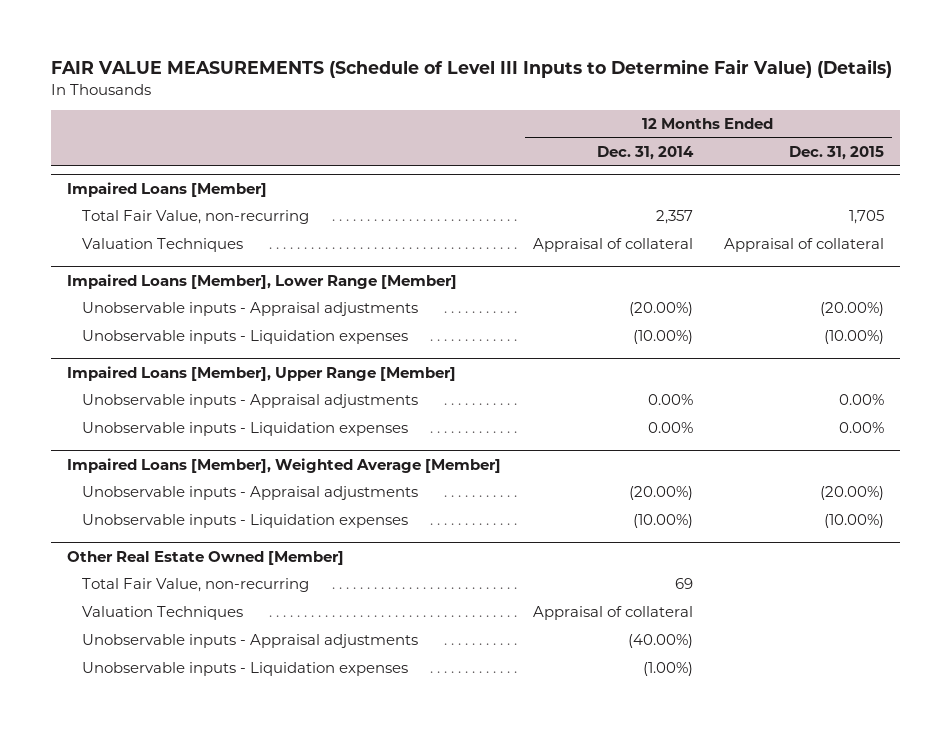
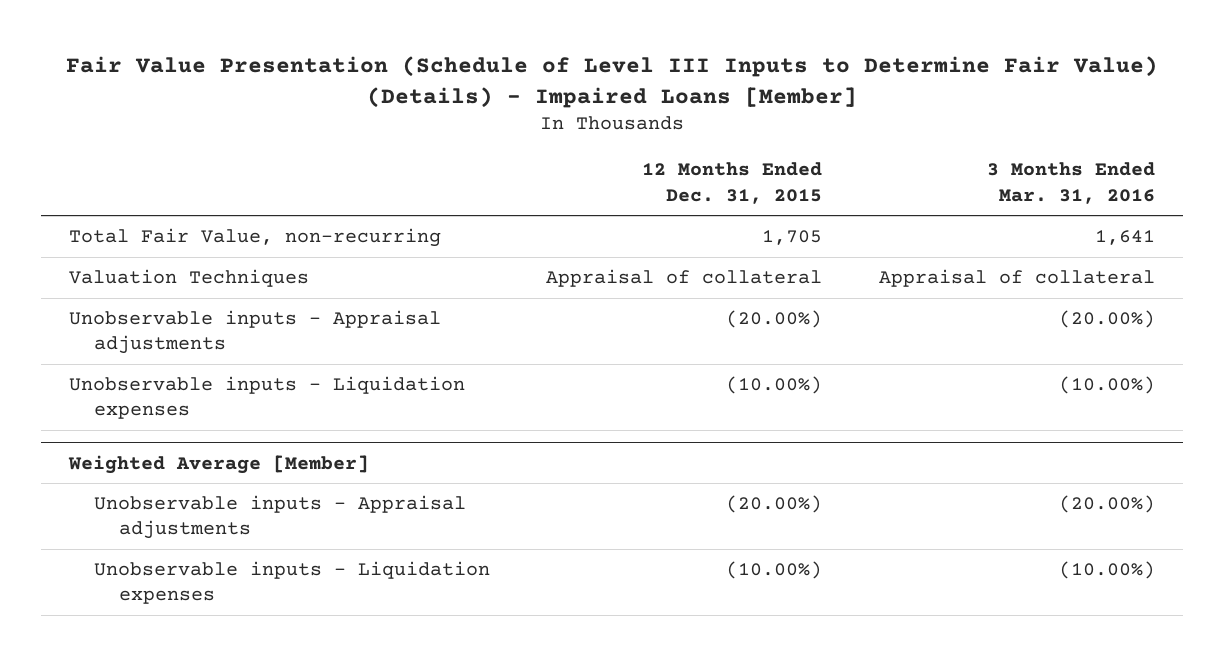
- FAIR VALUE MEASUREMENTS (Schedule of Level III Inputs to Determine Fair Value) (Details)
+ Fair Value Presentation (Schedule of Level III Inputs to Determine Fair Value) (Details) - Impaired Loans [Member]
- | 12 Months Ended Dec. 31, 2014 | 12 Months Ended Dec. 31, 2015
+ | 12 Months Ended Dec. 31, 2015 | 3 Months Ended Mar. 31, 2016
- Impaired Loans [Member]
- Impaired Loans [Member], Lower Range [Member]
- Impaired Loans [Member], Upper Range [Member]
- Unobservable inputs - Appraisal adjustments | 0.00% | 0.00%
- Unobservable inputs - Liquidation expenses | 0.00% | 0.00%
- Impaired Loans [Member], Weighted Average [Member]
+ Weighted Average [Member]
- Other Real Estate Owned [Member]
- Total Fair Value, non-recurring | 69 |
- Valuation Techniques | Appraisal of collateral |
- Unobservable inputs - Appraisal adjustments | (40.00%) |
- Unobservable inputs - Liquidation expenses | (1.00%) |

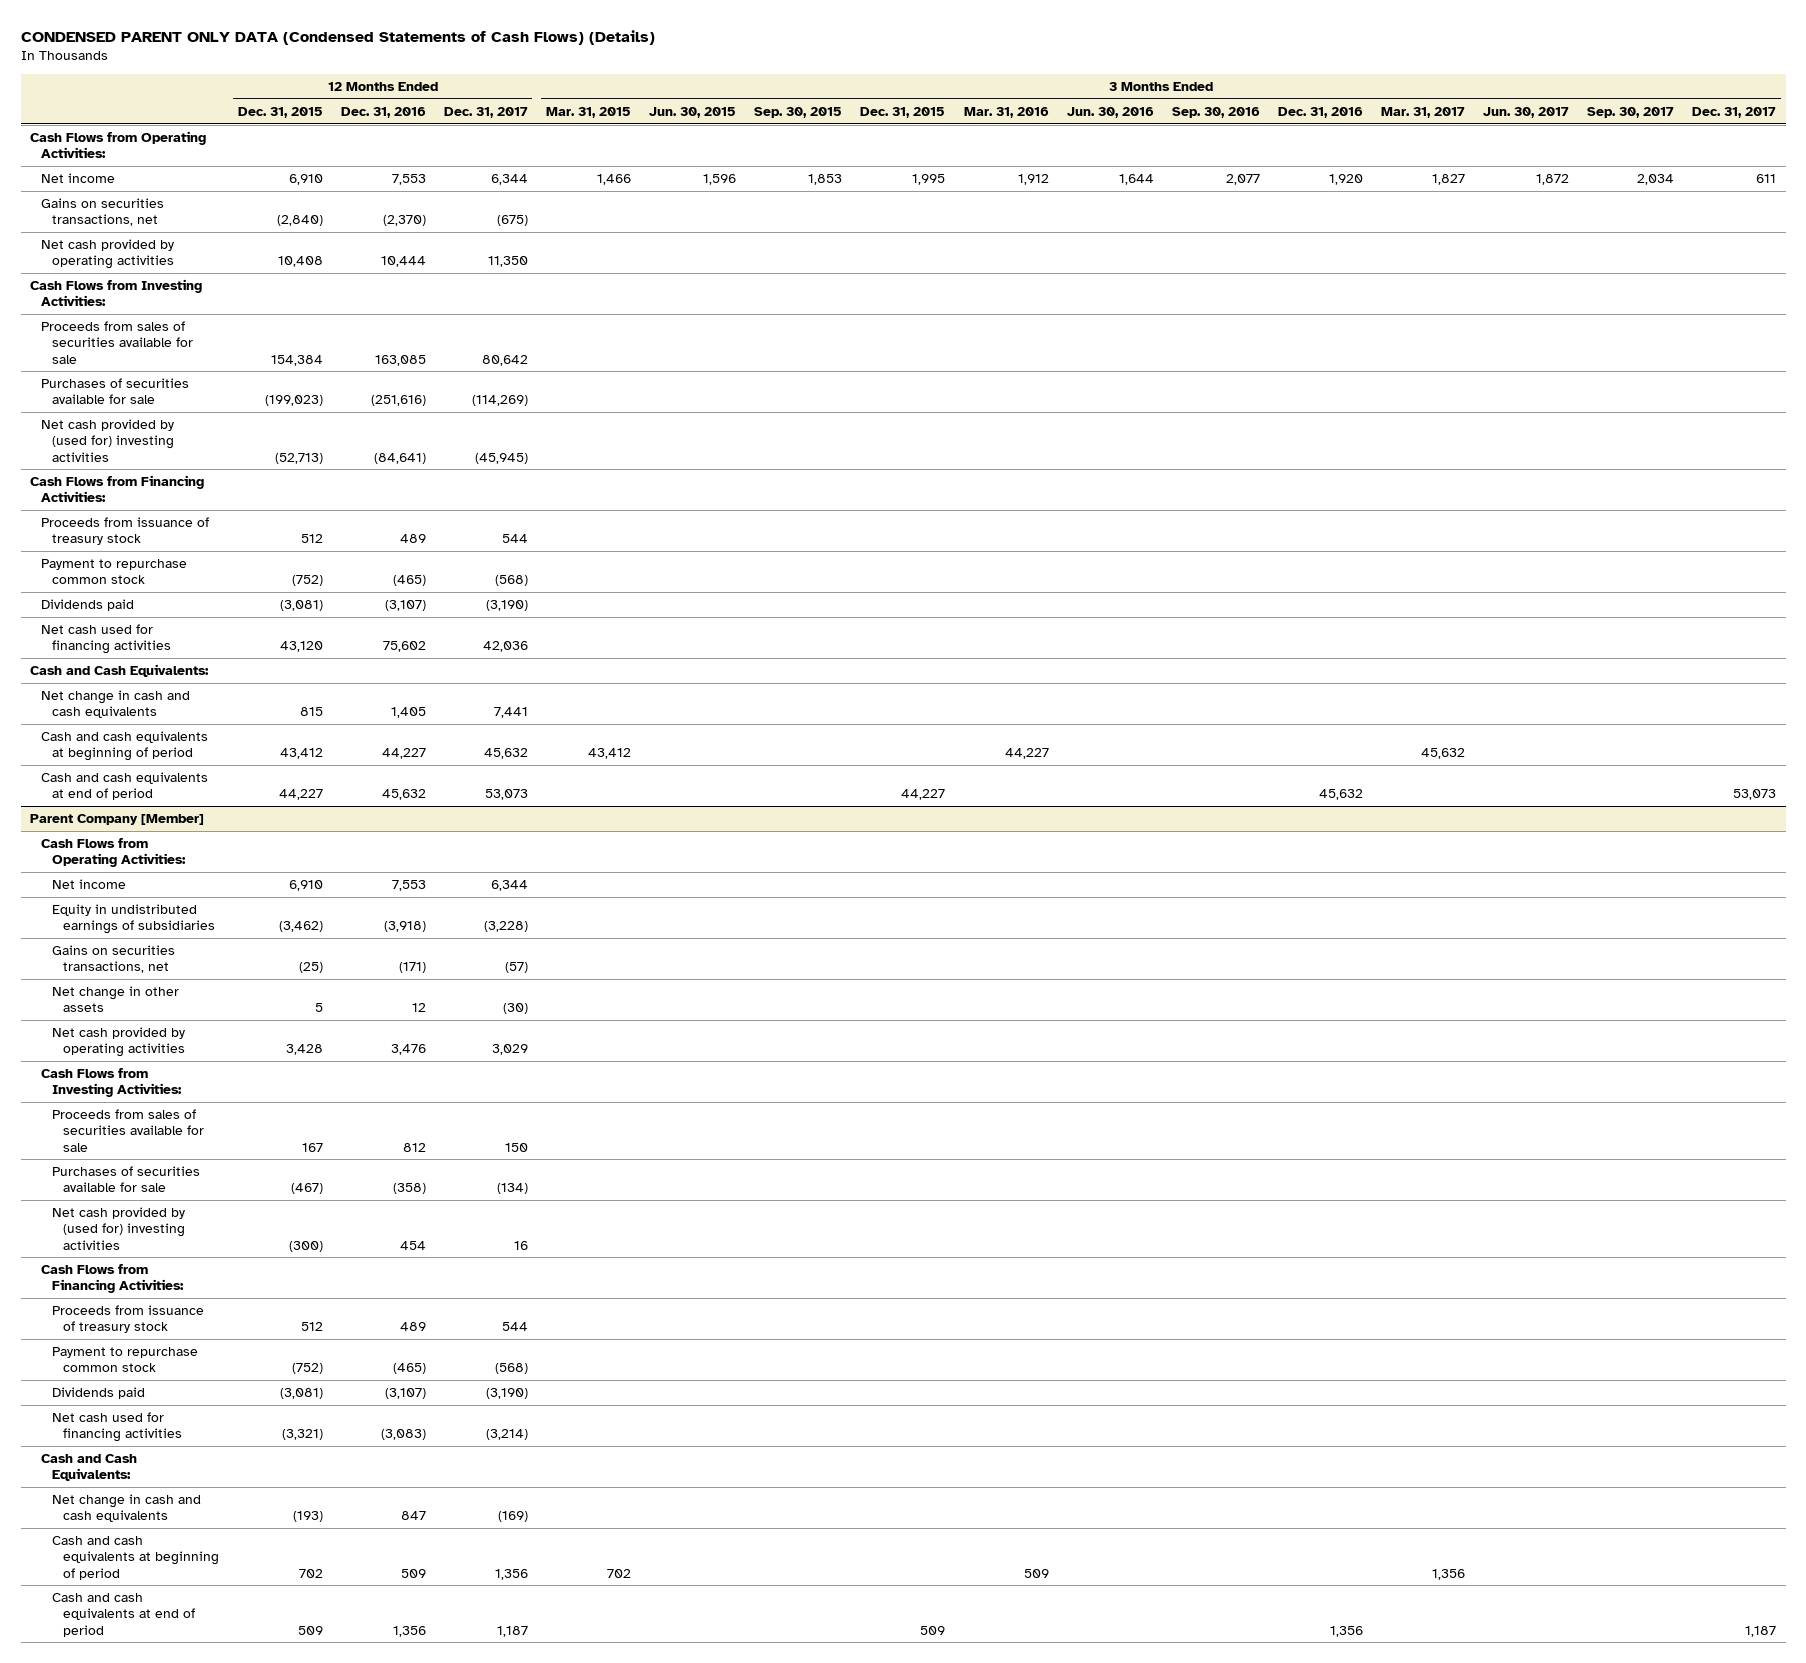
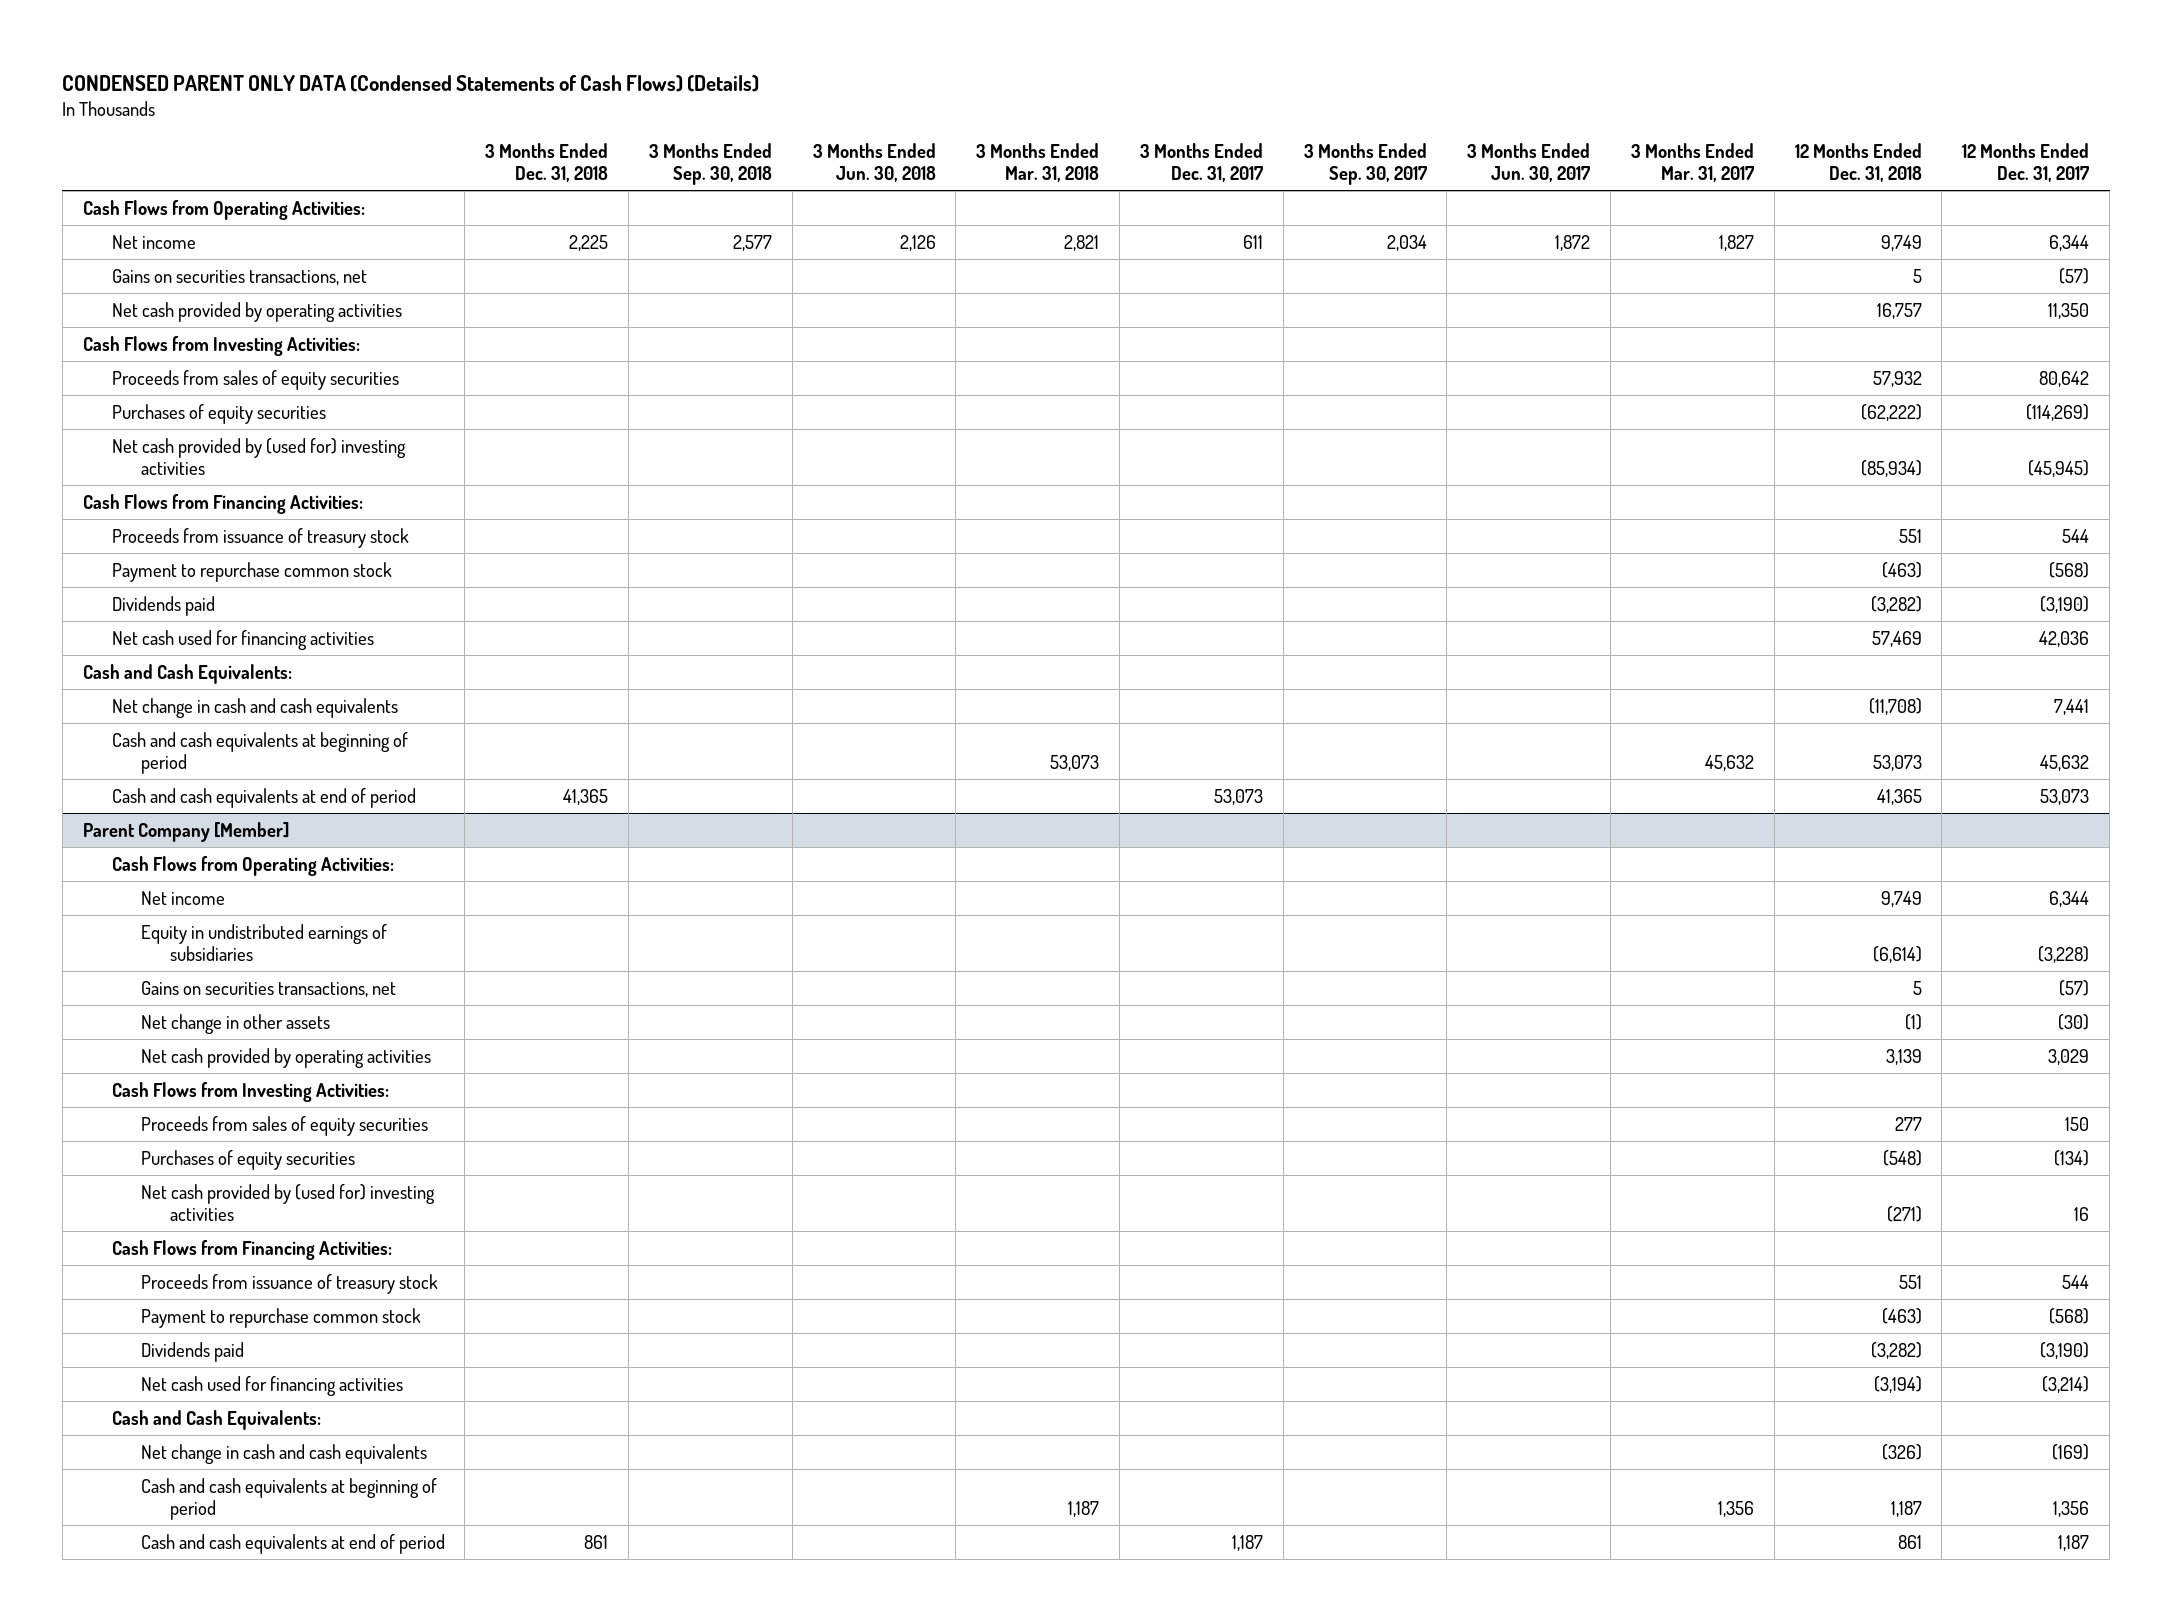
- | 12 Months Ended Dec. 31, 2015 | 12 Months Ended Dec. 31, 2016 | 12 Months Ended Dec. 31, 2017 | 3 Months Ended Mar. 31, 2015 | 3 Months Ended Jun. 30, 2015 | 3 Months Ended Sep. 30, 2015 | 3 Months Ended Dec. 31, 2015 | 3 Months Ended Mar. 31, 2016 | 3 Months Ended Jun. 30, 2016 | 3 Months Ended Sep. 30, 2016 | 3 Months Ended Dec. 31, 2016 | 3 Months Ended Mar. 31, 2017 | 3 Months Ended Jun. 30, 2017 | 3 Months Ended Sep. 30, 2017 | 3 Months Ended Dec. 31, 2017
+ | 3 Months Ended Dec. 31, 2018 | 3 Months Ended Sep. 30, 2018 | 3 Months Ended Jun. 30, 2018 | 3 Months Ended Mar. 31, 2018 | 3 Months Ended Dec. 31, 2017 | 3 Months Ended Sep. 30, 2017 | 3 Months Ended Jun. 30, 2017 | 3 Months Ended Mar. 31, 2017 | 12 Months Ended Dec. 31, 2018 | 12 Months Ended Dec. 31, 2017
- Gains on securities transactions, net | (2,840) | (2,370) | (675) | | | | | | | | | | | |
+ Gains on securities transactions, net | | | | | | | | | 5 | (57)
- Proceeds from sales of securities available for sale | 154,384 | 163,085 | 80,642 | | | | | | | | | | | |
- Purchases of securities available for sale | (199,023) | (251,616) | (114,269) | | | | | | | | | | | |
+ Proceeds from sales of equity securities | | | | | | | | | 57,932 | 80,642
+ Purchases of equity securities | | | | | | | | | (62,222) | (114,269)
@ Parent Company [Member]
- Proceeds from sales of securities available for sale | 167 | 812 | 150 | | | | | | | | | | | |
- Purchases of securities available for sale | (467) | (358) | (134) | | | | | | | | | | | |
+ Proceeds from sales of equity securities | | | | | | | | | 277 | 150
+ Purchases of equity securities | | | | | | | | | (548) | (134)

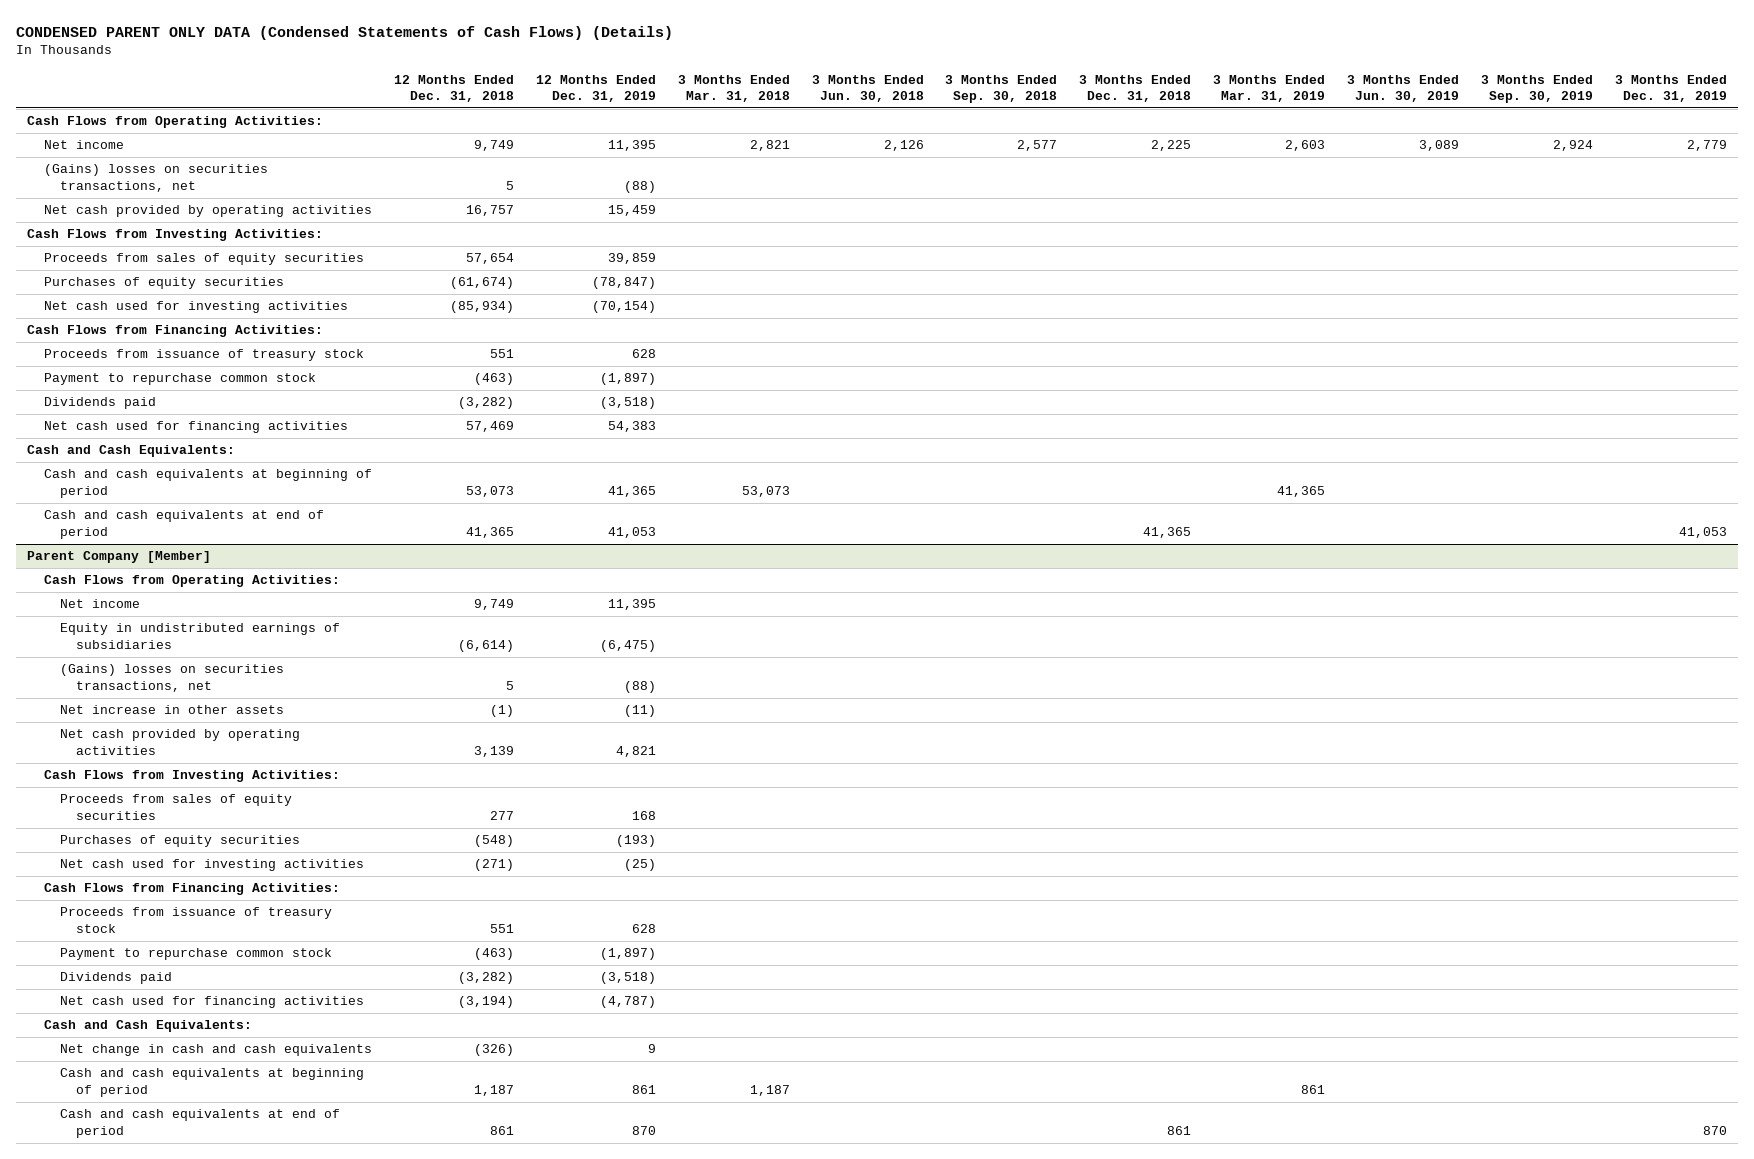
- | 3 Months Ended Dec. 31, 2018 | 3 Months Ended Sep. 30, 2018 | 3 Months Ended Jun. 30, 2018 | 3 Months Ended Mar. 31, 2018 | 3 Months Ended Dec. 31, 2017 | 3 Months Ended Sep. 30, 2017 | 3 Months Ended Jun. 30, 2017 | 3 Months Ended Mar. 31, 2017 | 12 Months Ended Dec. 31, 2018 | 12 Months Ended Dec. 31, 2017
+ | 12 Months Ended Dec. 31, 2018 | 12 Months Ended Dec. 31, 2019 | 3 Months Ended Mar. 31, 2018 | 3 Months Ended Jun. 30, 2018 | 3 Months Ended Sep. 30, 2018 | 3 Months Ended Dec. 31, 2018 | 3 Months Ended Mar. 31, 2019 | 3 Months Ended Jun. 30, 2019 | 3 Months Ended Sep. 30, 2019 | 3 Months Ended Dec. 31, 2019
- Gains on securities transactions, net | | | | | | | | | 5 | (57)
+ (Gains) losses on securities transactions, net | 5 | (88) | | | | | | | |
- Proceeds from sales of equity securities | | | | | | | | | 57,932 | 80,642
- Purchases of equity securities | | | | | | | | | (62,222) | (114,269)
- Net cash provided by (used for) investing activities | | | | | | | | | (85,934) | (45,945)
+ Proceeds from sales of equity securities | 57,654 | 39,859 | | | | | | | |
+ Purchases of equity securities | (61,674) | (78,847) | | | | | | | |
+ Net cash used for investing activities | (85,934) | (70,154) | | | | | | | |
- Net change in cash and cash equivalents | | | | | | | | | (11,708) | 7,441
@ Parent Company [Member]
- Gains on securities transactions, net | | | | | | | | | 5 | (57)
- Net change in other assets | | | | | | | | | (1) | (30)
+ (Gains) losses on securities transactions, net | 5 | (88) | | | | | | | |
+ Net increase in other assets | (1) | (11) | | | | | | | |
- Net cash provided by (used for) investing activities | | | | | | | | | (271) | 16
+ Net cash used for investing activities | (271) | (25) | | | | | | | |

